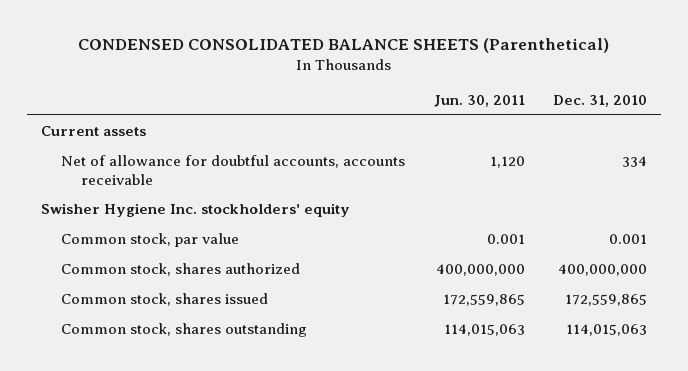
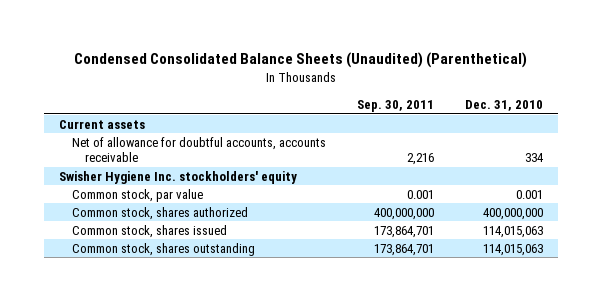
- CONDENSED CONSOLIDATED BALANCE SHEETS (Parenthetical)
+ Condensed Consolidated Balance Sheets (Unaudited) (Parenthetical)
- | Jun. 30, 2011 | Dec. 31, 2010
+ | Sep. 30, 2011 | Dec. 31, 2010
- Common stock, shares issued | 172,559,865 | 172,559,865
+ Common stock, shares issued | 173,864,701 | 114,015,063

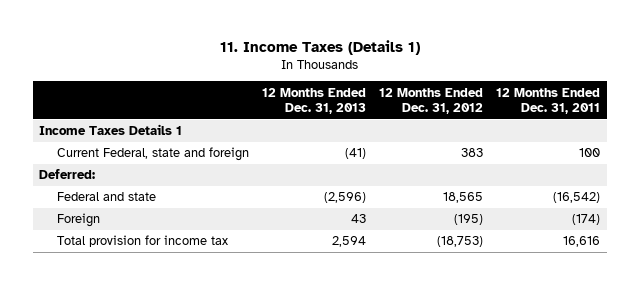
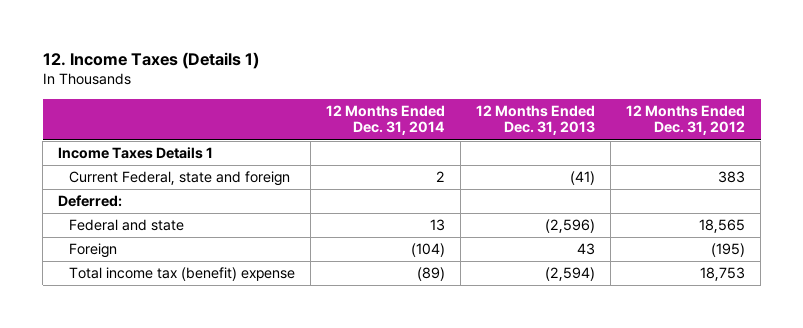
- 11. Income Taxes (Details 1)
+ 12. Income Taxes (Details 1)
- | 12 Months Ended Dec. 31, 2013 | 12 Months Ended Dec. 31, 2012 | 12 Months Ended Dec. 31, 2011
+ | 12 Months Ended Dec. 31, 2014 | 12 Months Ended Dec. 31, 2013 | 12 Months Ended Dec. 31, 2012
- Total provision for income tax | 2,594 | (18,753) | 16,616
+ Total income tax (benefit) expense | (89) | (2,594) | 18,753

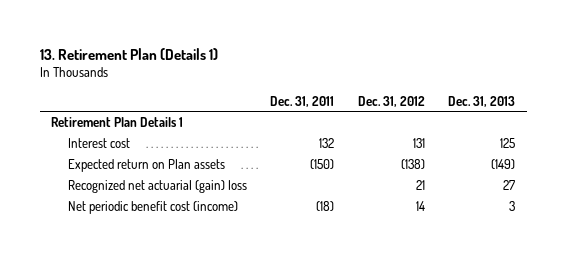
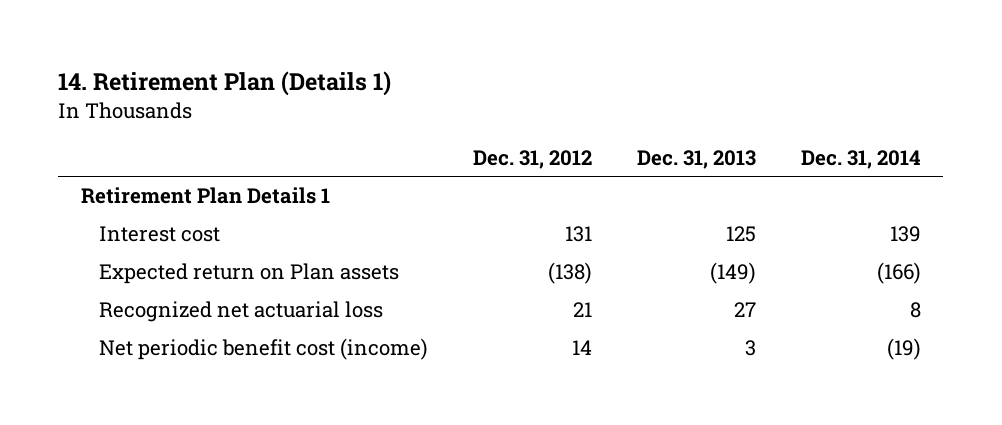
- 13. Retirement Plan (Details 1)
+ 14. Retirement Plan (Details 1)
- | Dec. 31, 2011 | Dec. 31, 2012 | Dec. 31, 2013
+ | Dec. 31, 2012 | Dec. 31, 2013 | Dec. 31, 2014
- Recognized net actuarial (gain) loss | | 21 | 27
+ Recognized net actuarial loss | 21 | 27 | 8

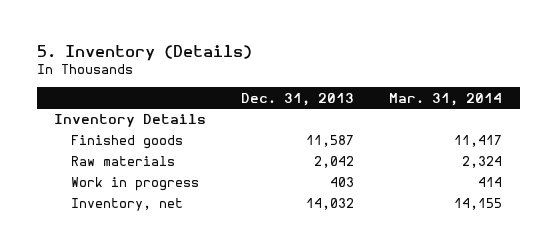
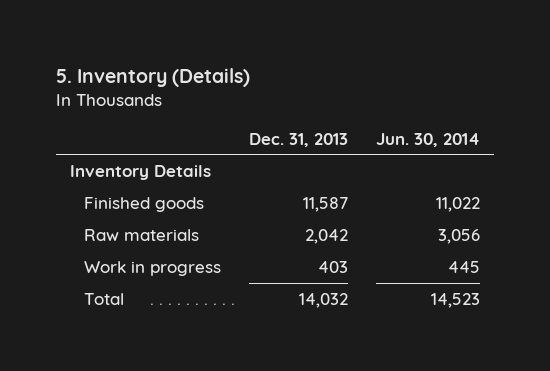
- | Dec. 31, 2013 | Mar. 31, 2014
+ | Dec. 31, 2013 | Jun. 30, 2014
- Inventory, net | 14,032 | 14,155
+ Total | 14,032 | 14,523

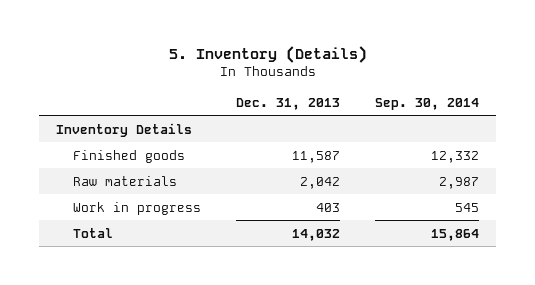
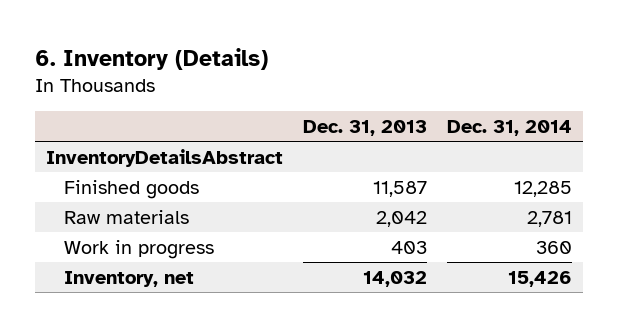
- 5. Inventory (Details)
+ 6. Inventory (Details)
- | Dec. 31, 2013 | Sep. 30, 2014
+ | Dec. 31, 2013 | Dec. 31, 2014
- Inventory Details
+ InventoryDetailsAbstract
- Total | 14,032 | 15,864
+ Inventory, net | 14,032 | 15,426

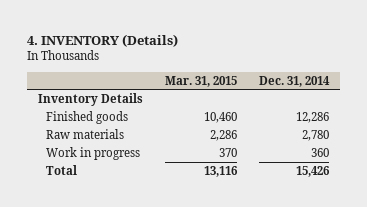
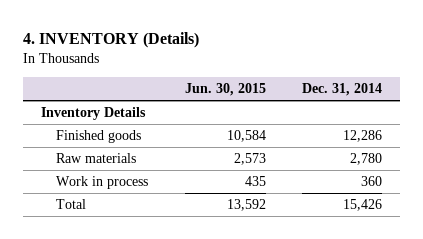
- | Mar. 31, 2015 | Dec. 31, 2014
+ | Jun. 30, 2015 | Dec. 31, 2014
- Work in progress | 370 | 360
+ Work in process | 435 | 360

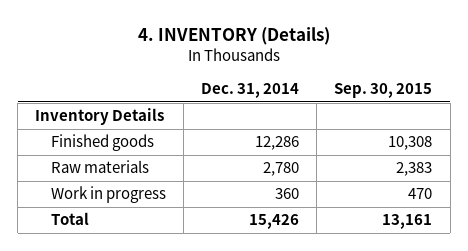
- | Jun. 30, 2015 | Dec. 31, 2014
+ | Dec. 31, 2014 | Sep. 30, 2015
- Work in process | 435 | 360
+ Work in progress | 360 | 470

